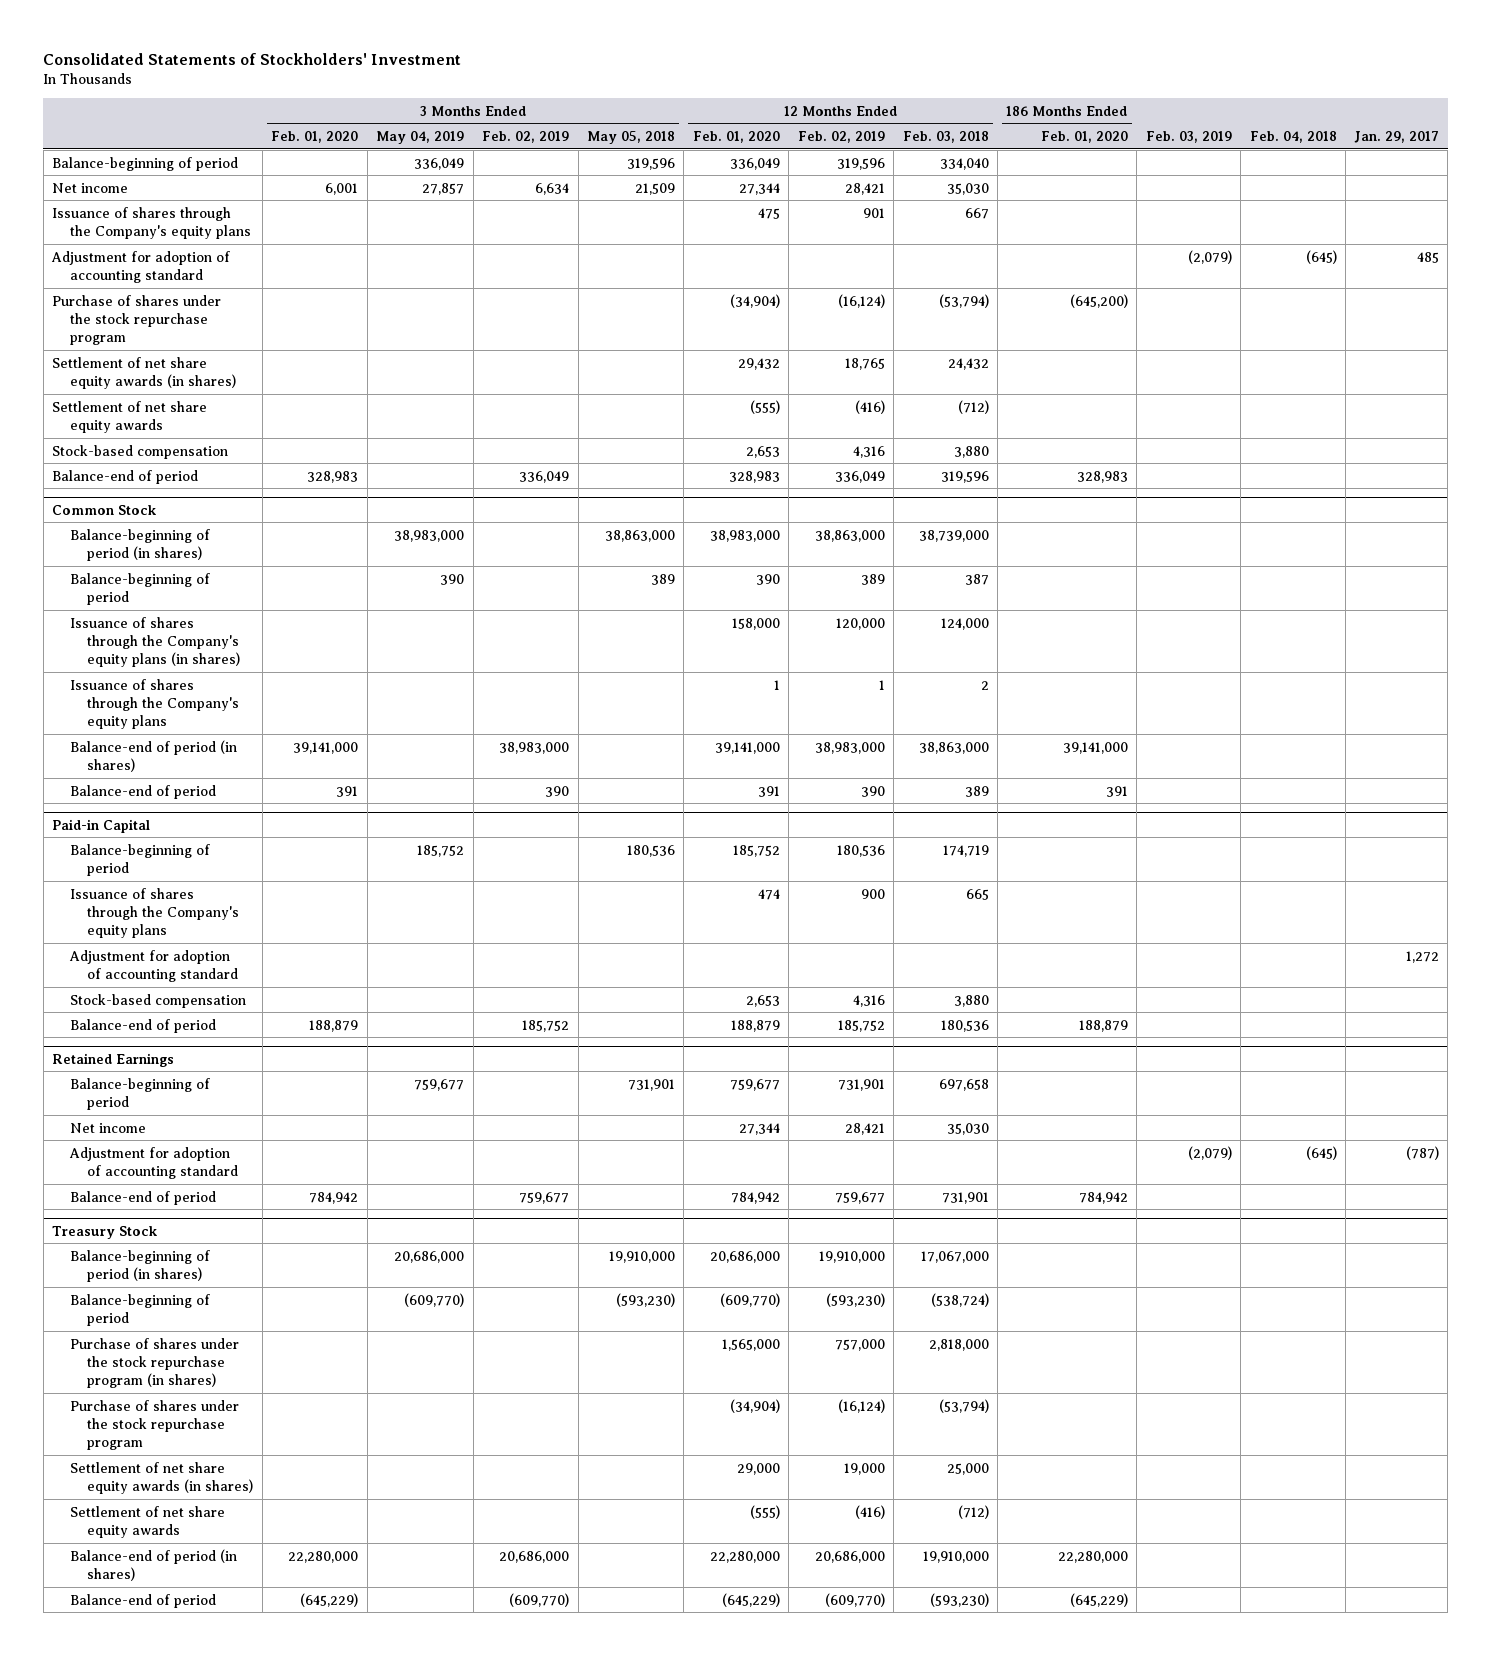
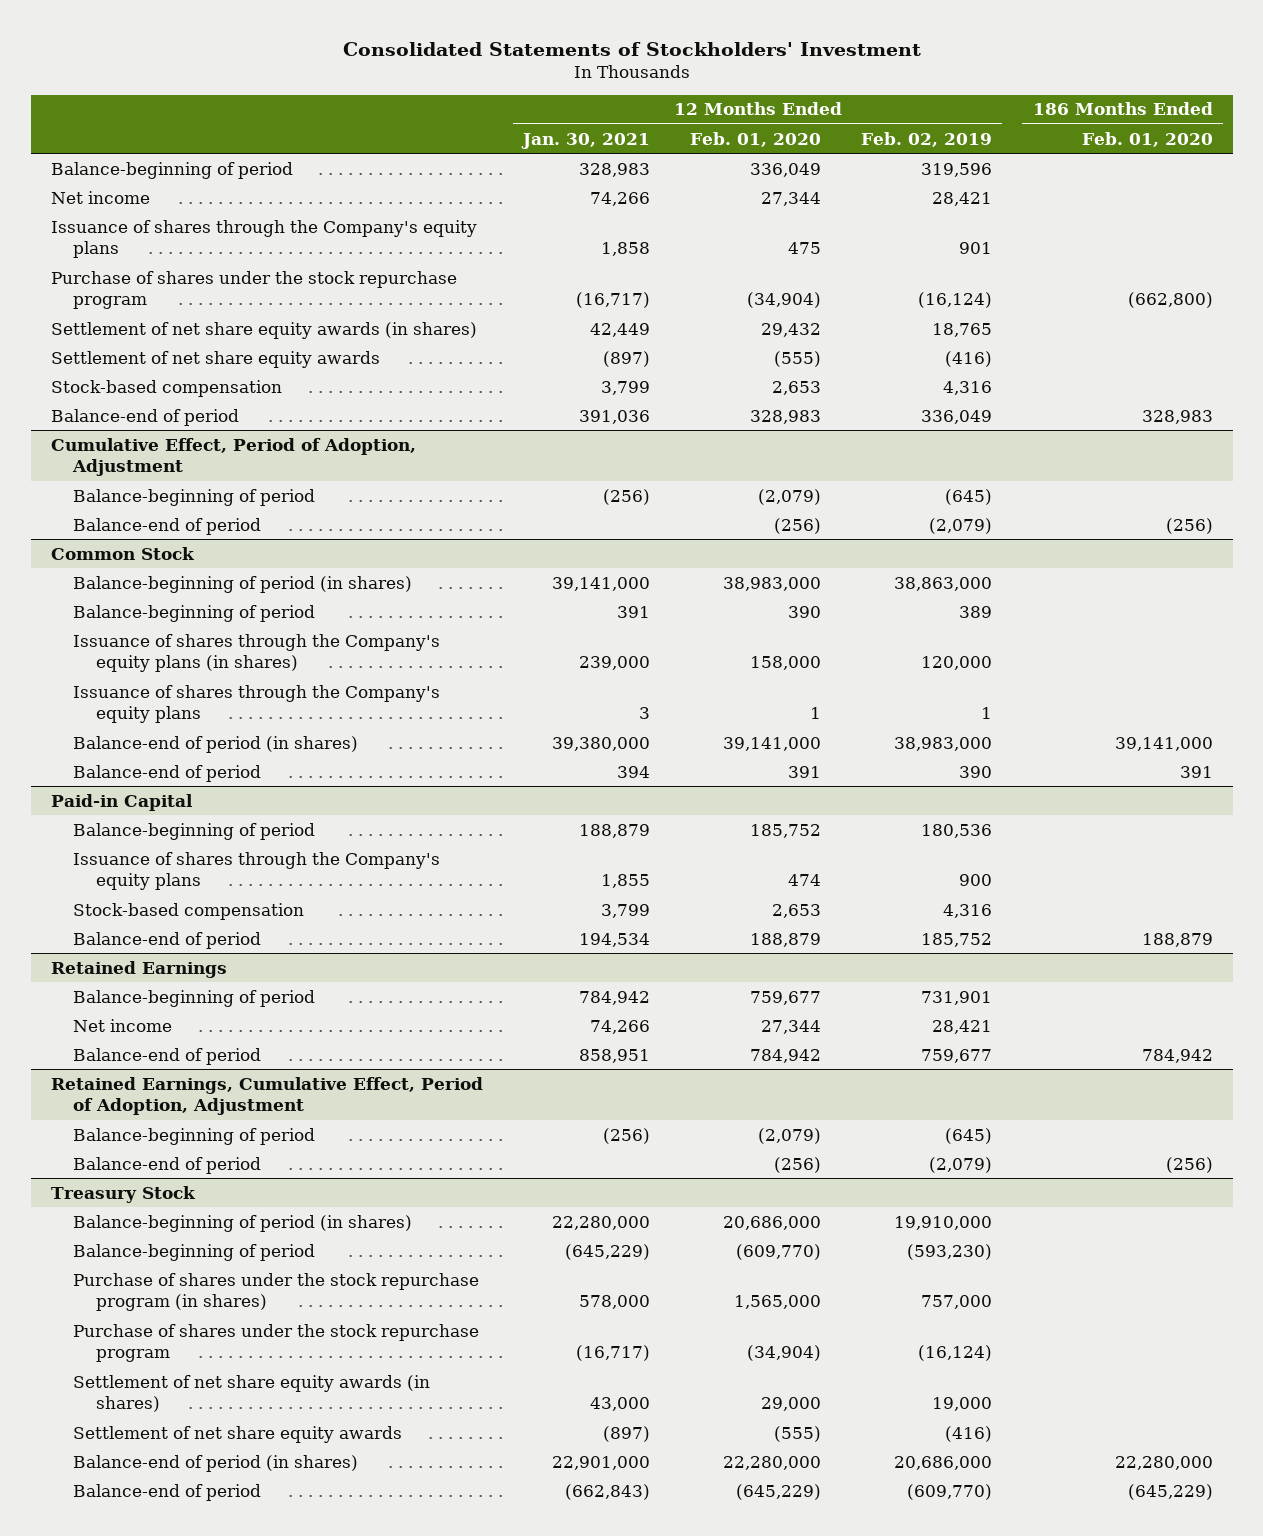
- | 3 Months Ended Feb. 01, 2020 | 3 Months Ended May 04, 2019 | 3 Months Ended Feb. 02, 2019 | 3 Months Ended May 05, 2018 | 12 Months Ended Feb. 01, 2020 | 12 Months Ended Feb. 02, 2019 | 12 Months Ended Feb. 03, 2018 | 186 Months Ended Feb. 01, 2020 | Feb. 03, 2019 | Feb. 04, 2018 | Jan. 29, 2017
+ | 12 Months Ended Jan. 30, 2021 | 12 Months Ended Feb. 01, 2020 | 12 Months Ended Feb. 02, 2019 | 186 Months Ended Feb. 01, 2020
- Adjustment for adoption of accounting standard | | | | | | | | | (2,079) | (645) | 485
- Purchase of shares under the stock repurchase program | | | | | (34,904) | (16,124) | (53,794) | (645,200) | | |
+ Purchase of shares under the stock repurchase program | (16,717) | (34,904) | (16,124) | (662,800)
+ Cumulative Effect, Period of Adoption, Adjustment
+ Balance-beginning of period | (256) | (2,079) | (645) |
+ Balance-end of period | | (256) | (2,079) | (256)
@ Paid-in Capital
- Adjustment for adoption of accounting standard | | | | | | | | | | | 1,272
@ Retained Earnings
- Adjustment for adoption of accounting standard | | | | | | | | | (2,079) | (645) | (787)
+ Retained Earnings, Cumulative Effect, Period of Adoption, Adjustment
+ Balance-beginning of period | (256) | (2,079) | (645) |
+ Balance-end of period | | (256) | (2,079) | (256)

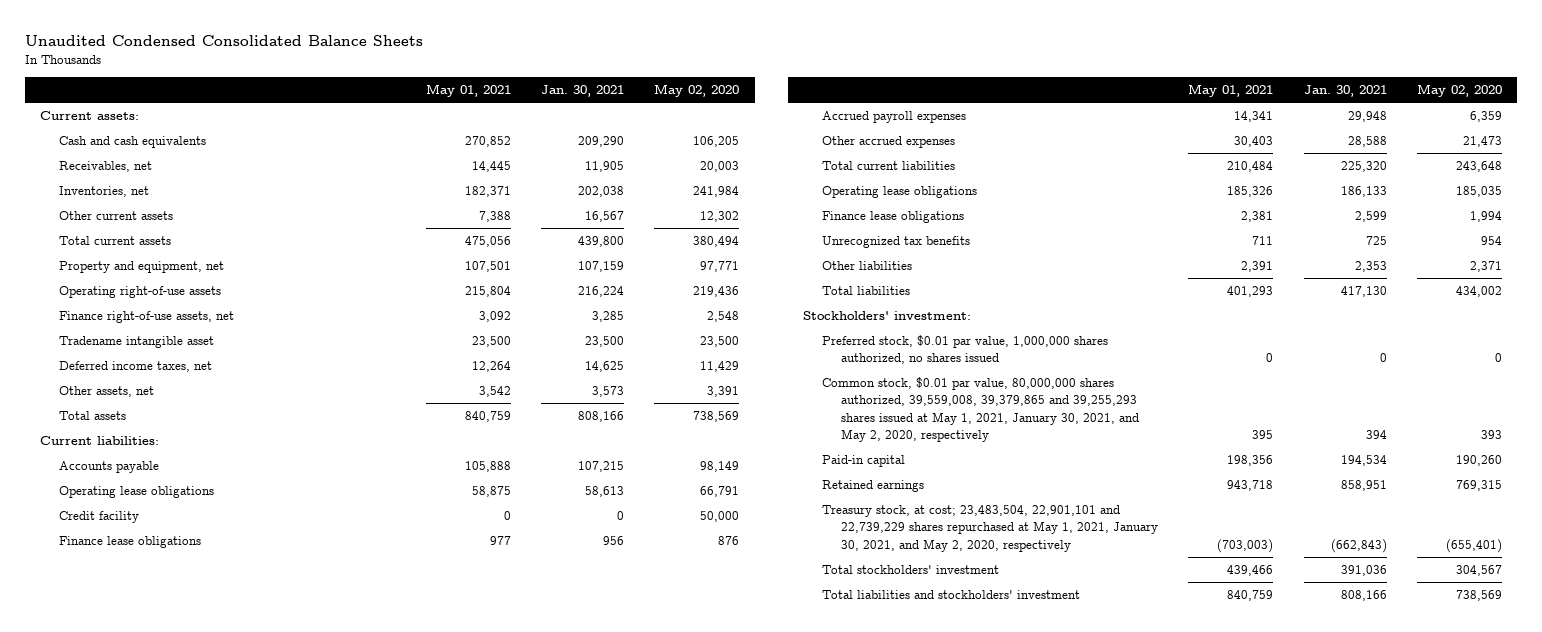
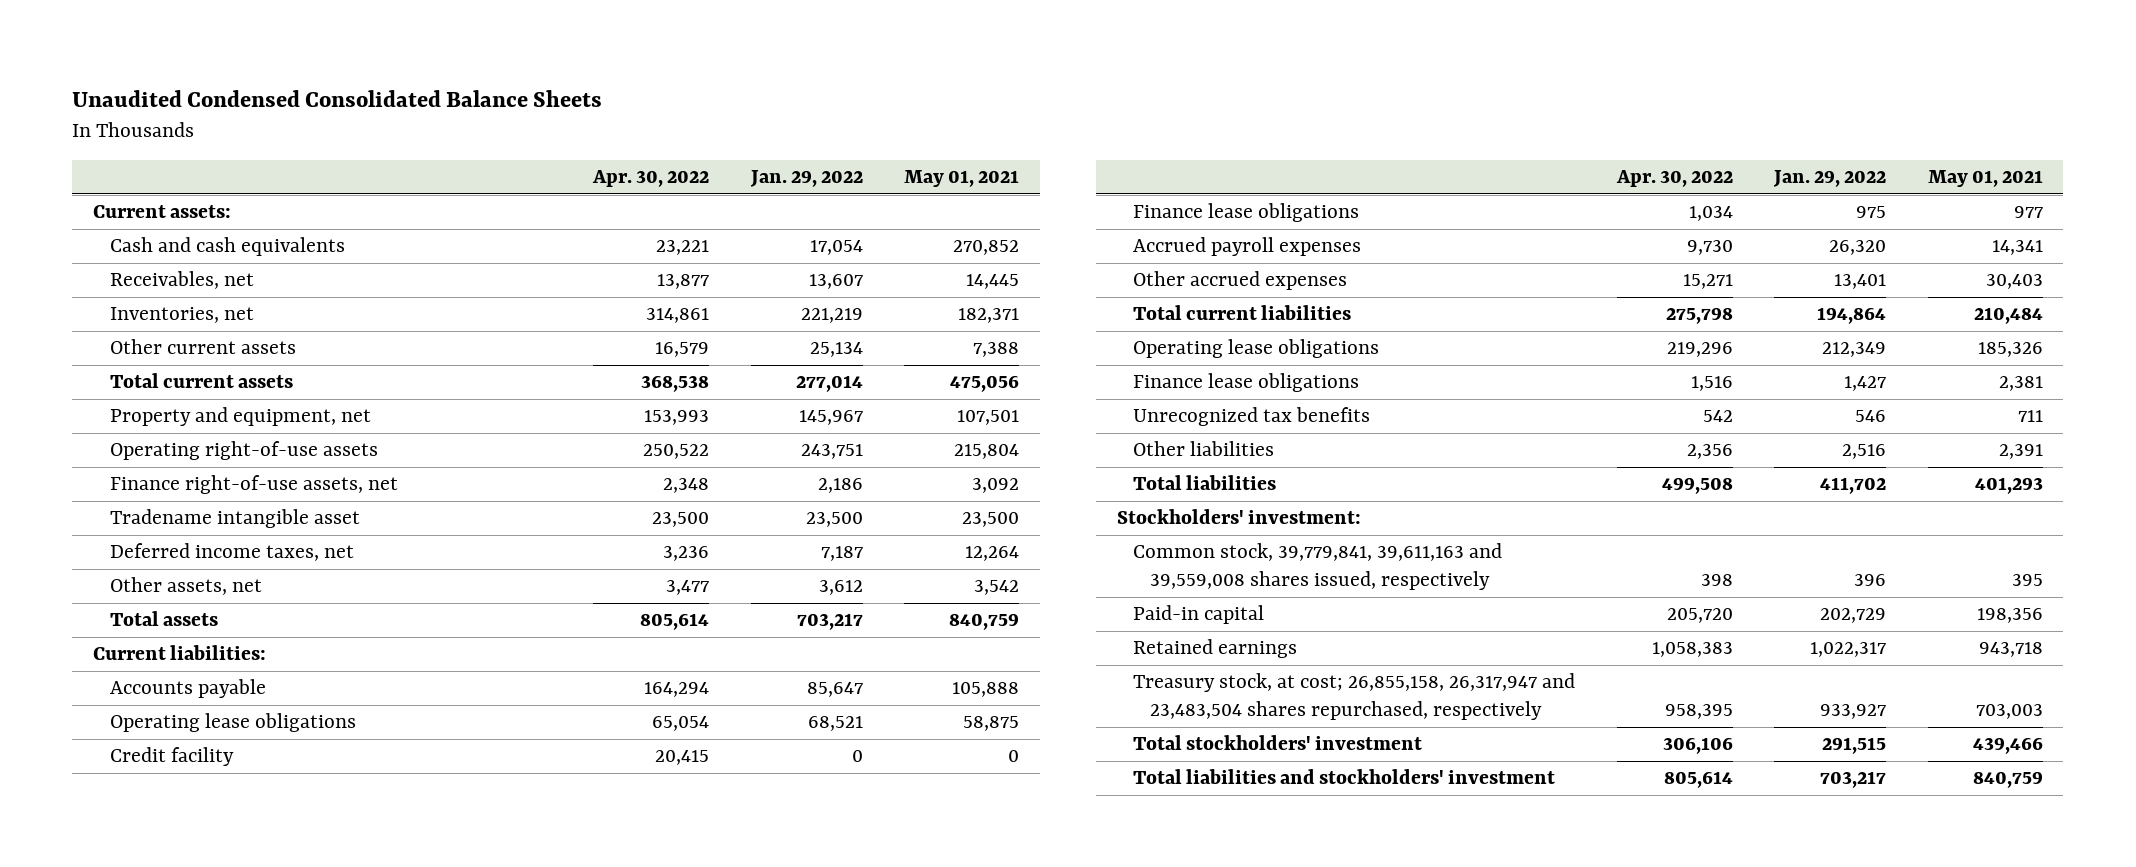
- | May 01, 2021 | Jan. 30, 2021 | May 02, 2020
+ | Apr. 30, 2022 | Jan. 29, 2022 | May 01, 2021
- Preferred stock, $0.01 par value, 1,000,000 shares authorized, no shares issued | 0 | 0 | 0
- Common stock, $0.01 par value, 80,000,000 shares authorized, 39,559,008, 39,379,865 and 39,255,293 shares issued at May 1, 2021, January 30, 2021, and May 2, 2020, respectively | 395 | 394 | 393
+ Common stock, 39,779,841, 39,611,163 and 39,559,008 shares issued, respectively | 398 | 396 | 395
- Treasury stock, at cost; 23,483,504, 22,901,101 and 22,739,229 shares repurchased at May 1, 2021, January 30, 2021, and May 2, 2020, respectively | (703,003) | (662,843) | (655,401)
+ Treasury stock, at cost; 26,855,158, 26,317,947 and 23,483,504 shares repurchased, respectively | 958,395 | 933,927 | 703,003

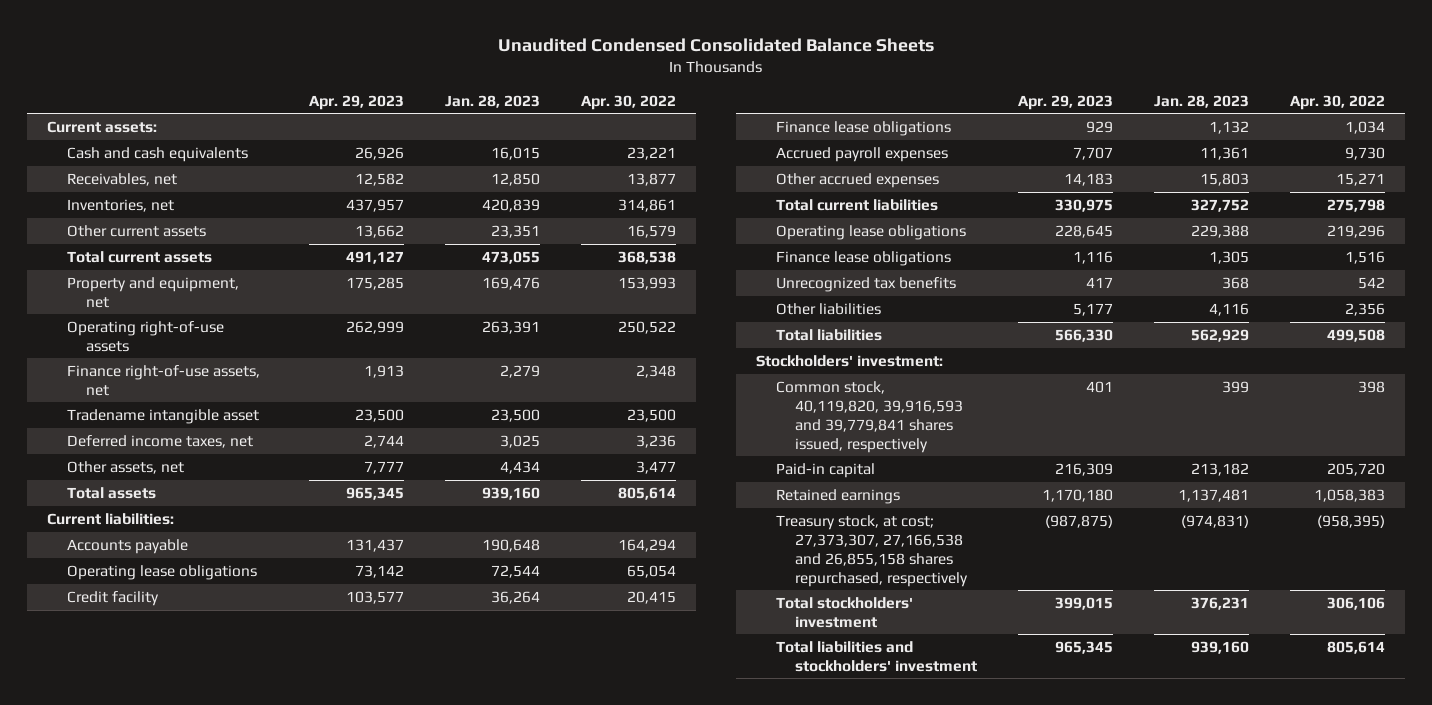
- | Apr. 30, 2022 | Jan. 29, 2022 | May 01, 2021
+ | Apr. 29, 2023 | Jan. 28, 2023 | Apr. 30, 2022
- Common stock, 39,779,841, 39,611,163 and 39,559,008 shares issued, respectively | 398 | 396 | 395
+ Common stock, 40,119,820, 39,916,593 and 39,779,841 shares issued, respectively | 401 | 399 | 398
- Treasury stock, at cost; 26,855,158, 26,317,947 and 23,483,504 shares repurchased, respectively | 958,395 | 933,927 | 703,003
+ Treasury stock, at cost; 27,373,307, 27,166,538 and 26,855,158 shares repurchased, respectively | (987,875) | (974,831) | (958,395)

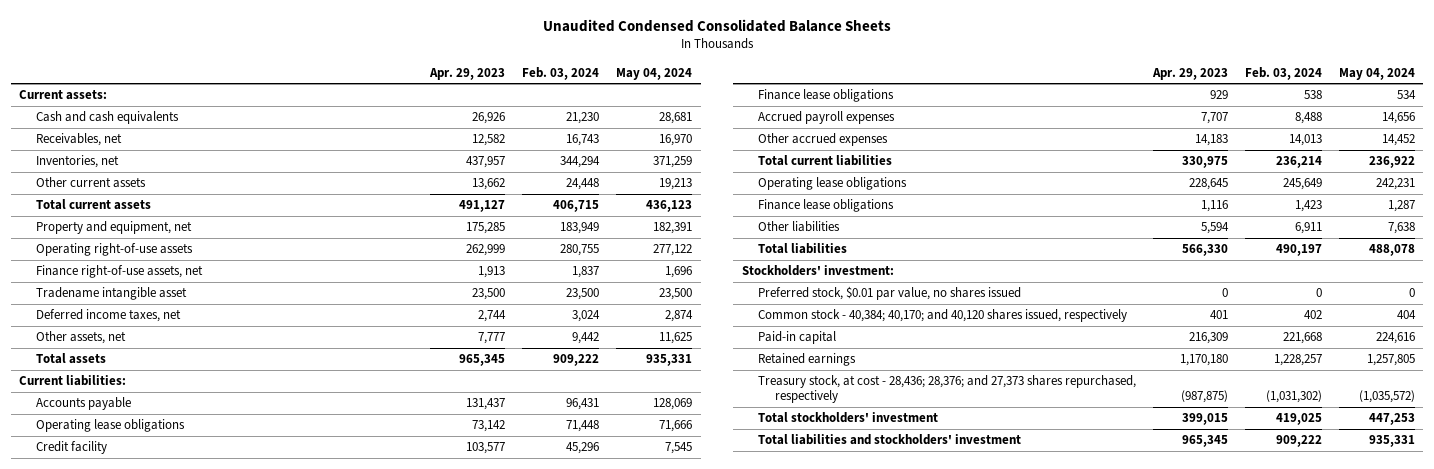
- | Apr. 29, 2023 | Jan. 28, 2023 | Apr. 30, 2022
+ | Apr. 29, 2023 | Feb. 03, 2024 | May 04, 2024
- Unrecognized tax benefits | 417 | 368 | 542
- Other liabilities | 5,177 | 4,116 | 2,356
+ Other liabilities | 5,594 | 6,911 | 7,638
- Common stock, 40,119,820, 39,916,593 and 39,779,841 shares issued, respectively | 401 | 399 | 398
+ Preferred stock, $0.01 par value, no shares issued | 0 | 0 | 0
+ Common stock - 40,384; 40,170; and 40,120 shares issued, respectively | 401 | 402 | 404
- Treasury stock, at cost; 27,373,307, 27,166,538 and 26,855,158 shares repurchased, respectively | (987,875) | (974,831) | (958,395)
+ Treasury stock, at cost - 28,436; 28,376; and 27,373 shares repurchased, respectively | (987,875) | (1,031,302) | (1,035,572)

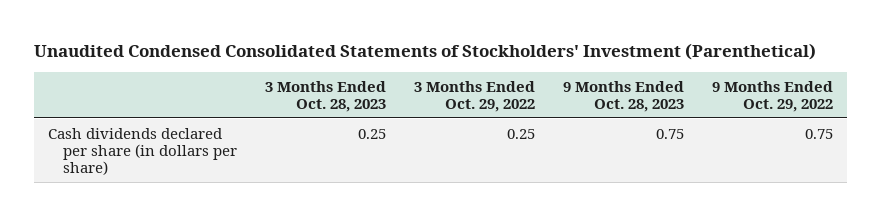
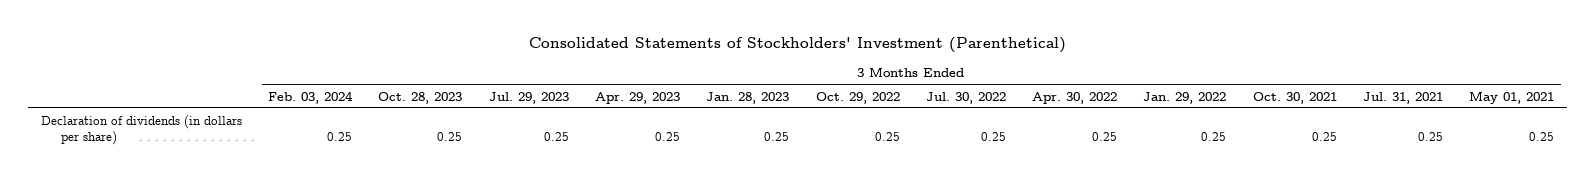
- Unaudited Condensed Consolidated Statements of Stockholders' Investment (Parenthetical)
+ Consolidated Statements of Stockholders' Investment (Parenthetical)
- | 3 Months Ended Oct. 28, 2023 | 3 Months Ended Oct. 29, 2022 | 9 Months Ended Oct. 28, 2023 | 9 Months Ended Oct. 29, 2022
+ | 3 Months Ended Feb. 03, 2024 | 3 Months Ended Oct. 28, 2023 | 3 Months Ended Jul. 29, 2023 | 3 Months Ended Apr. 29, 2023 | 3 Months Ended Jan. 28, 2023 | 3 Months Ended Oct. 29, 2022 | 3 Months Ended Jul. 30, 2022 | 3 Months Ended Apr. 30, 2022 | 3 Months Ended Jan. 29, 2022 | 3 Months Ended Oct. 30, 2021 | 3 Months Ended Jul. 31, 2021 | 3 Months Ended May 01, 2021
- Cash dividends declared per share (in dollars per share) | 0.25 | 0.25 | 0.75 | 0.75
+ Declaration of dividends (in dollars per share) | 0.25 | 0.25 | 0.25 | 0.25 | 0.25 | 0.25 | 0.25 | 0.25 | 0.25 | 0.25 | 0.25 | 0.25

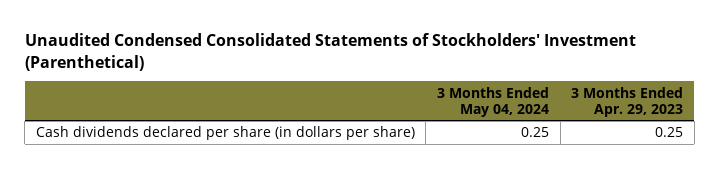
- Consolidated Statements of Stockholders' Investment (Parenthetical)
+ Unaudited Condensed Consolidated Statements of Stockholders' Investment (Parenthetical)
- | 3 Months Ended Feb. 03, 2024 | 3 Months Ended Oct. 28, 2023 | 3 Months Ended Jul. 29, 2023 | 3 Months Ended Apr. 29, 2023 | 3 Months Ended Jan. 28, 2023 | 3 Months Ended Oct. 29, 2022 | 3 Months Ended Jul. 30, 2022 | 3 Months Ended Apr. 30, 2022 | 3 Months Ended Jan. 29, 2022 | 3 Months Ended Oct. 30, 2021 | 3 Months Ended Jul. 31, 2021 | 3 Months Ended May 01, 2021
+ | 3 Months Ended May 04, 2024 | 3 Months Ended Apr. 29, 2023
- Declaration of dividends (in dollars per share) | 0.25 | 0.25 | 0.25 | 0.25 | 0.25 | 0.25 | 0.25 | 0.25 | 0.25 | 0.25 | 0.25 | 0.25
+ Cash dividends declared per share (in dollars per share) | 0.25 | 0.25

